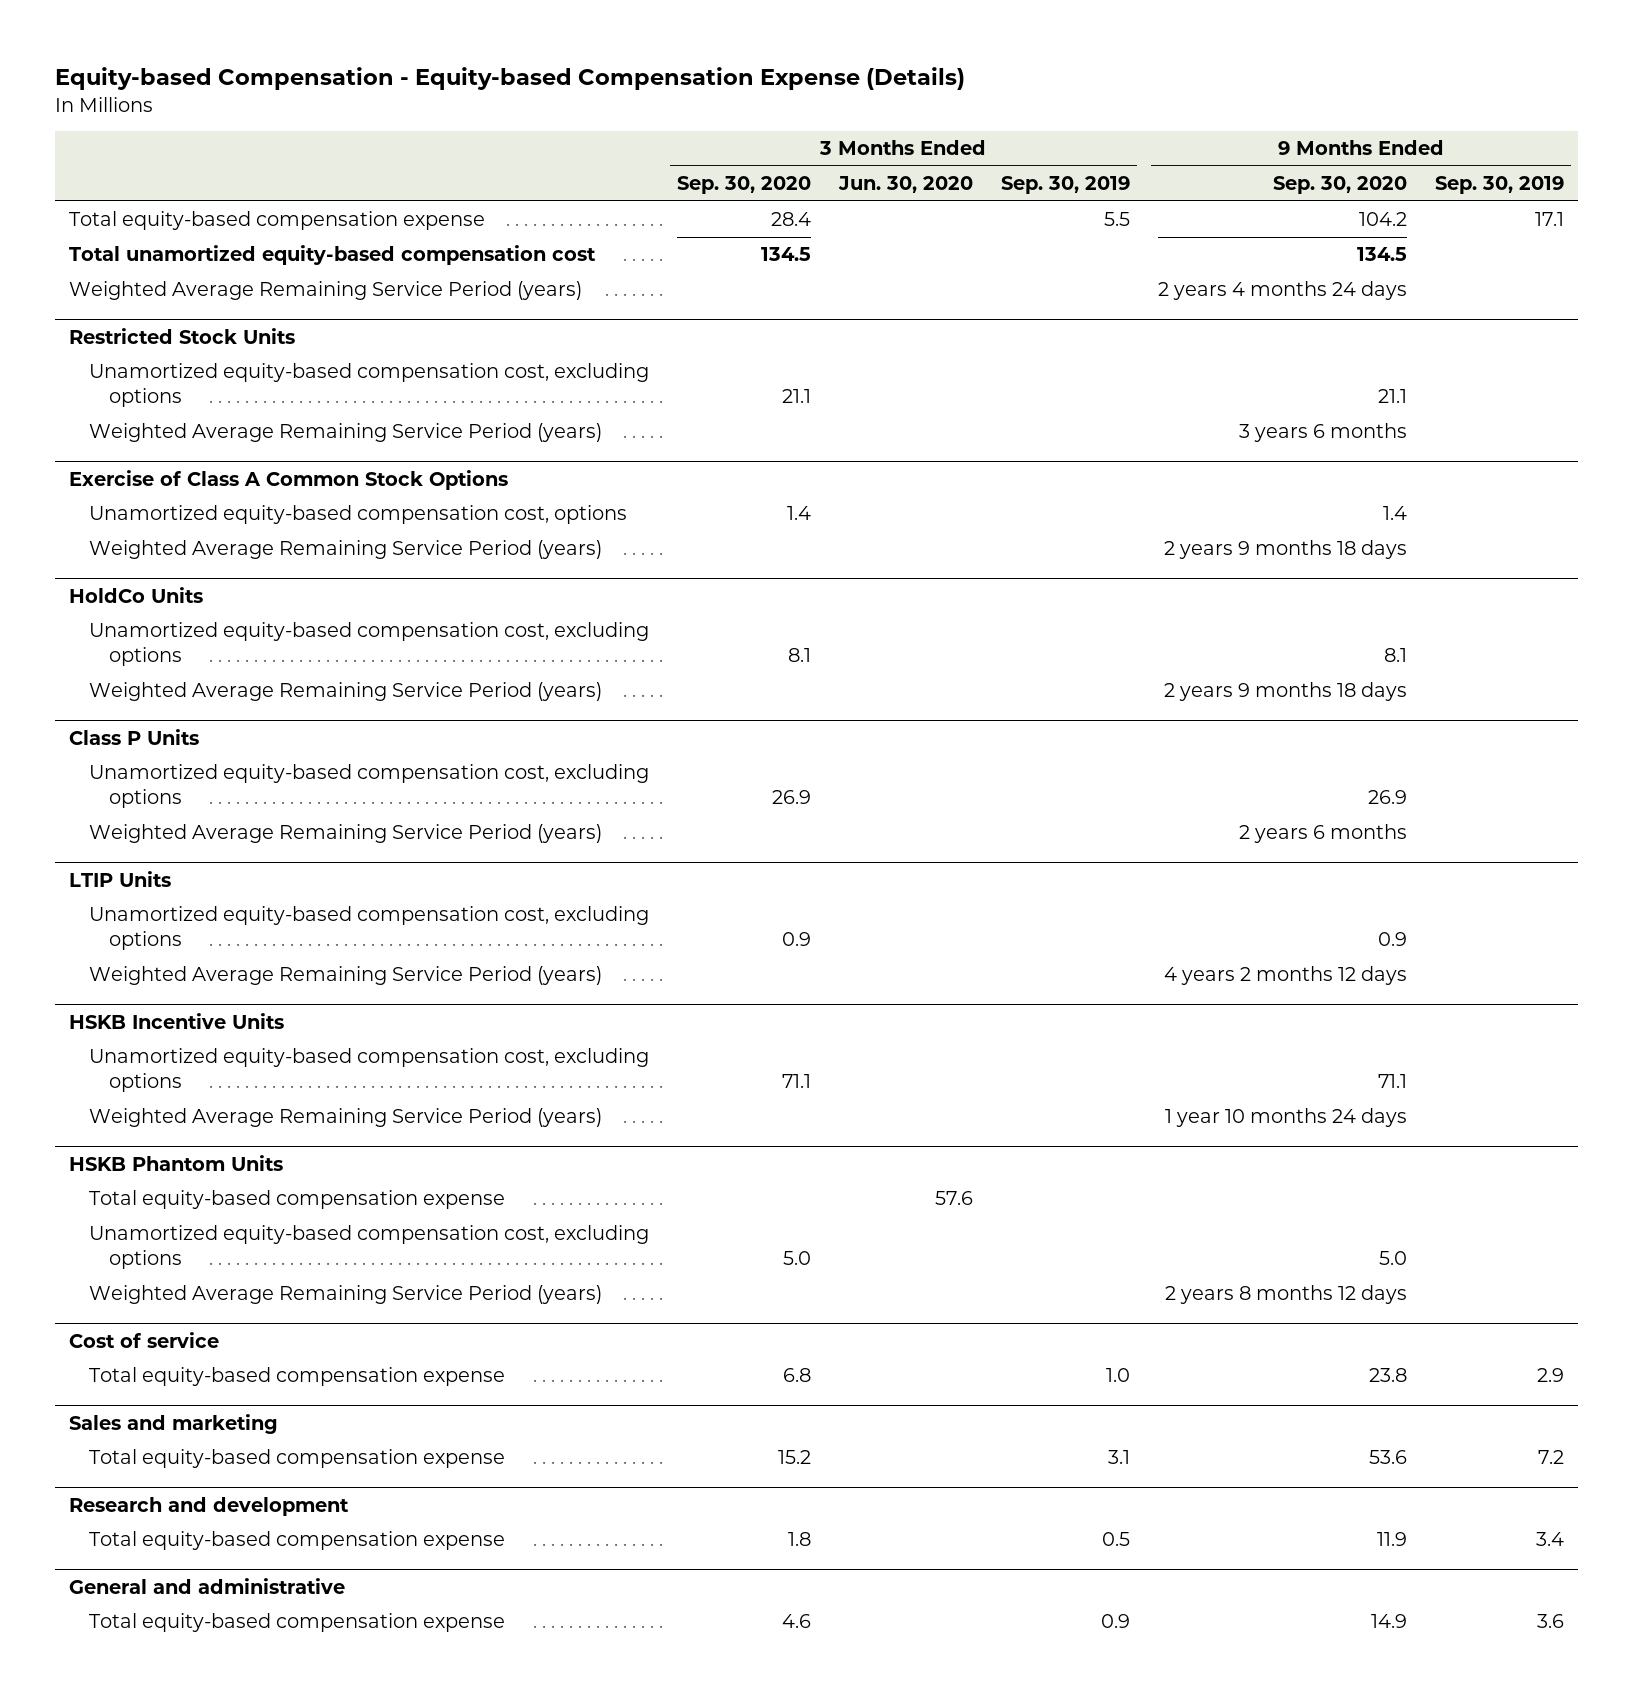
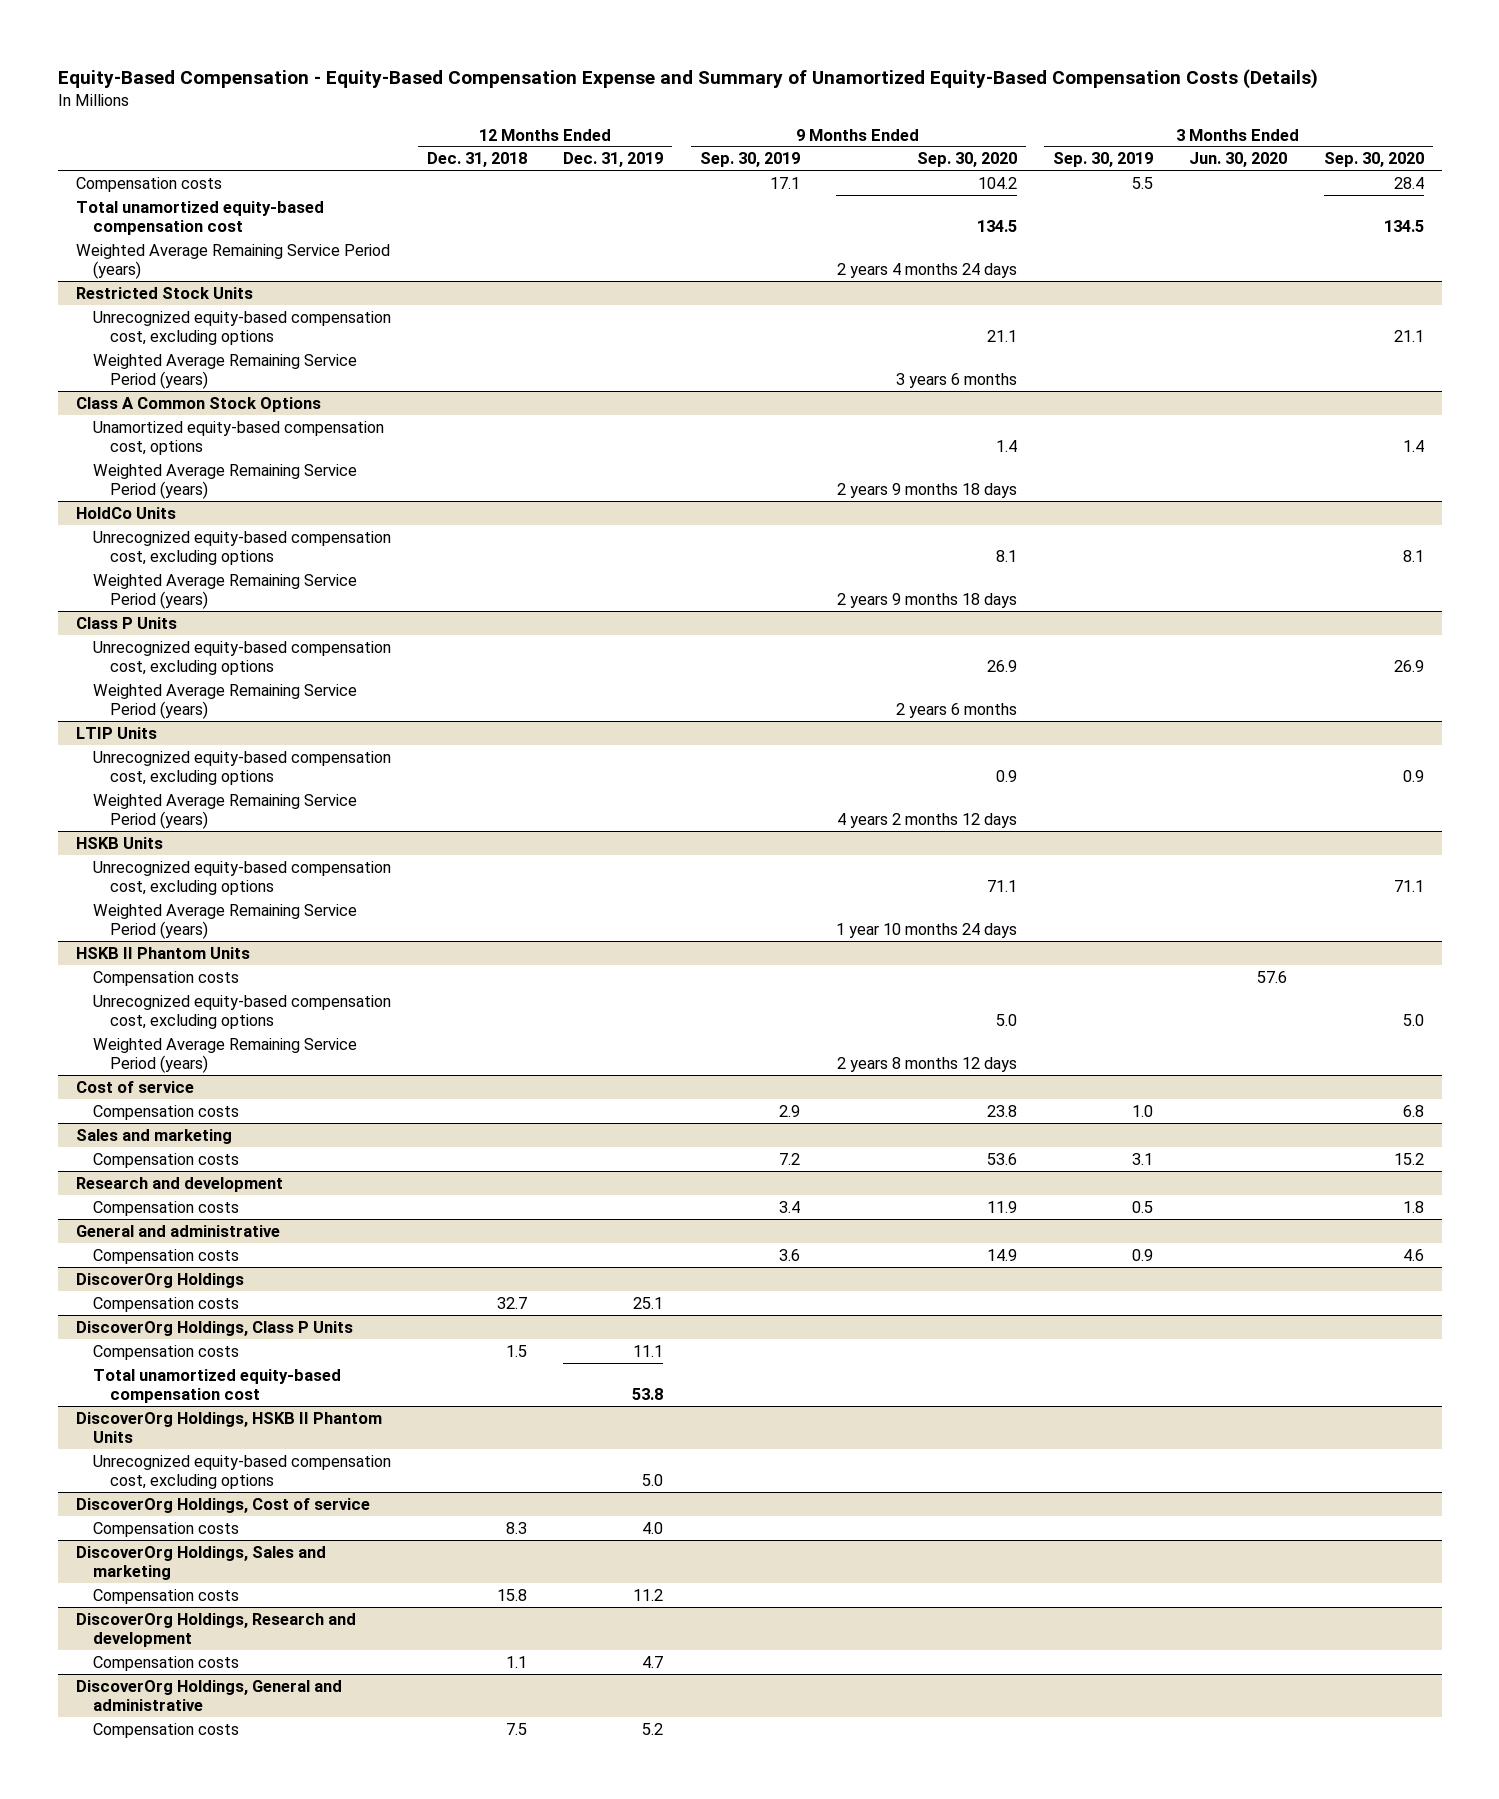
- Equity-based Compensation - Equity-based Compensation Expense (Details)
+ Equity-Based Compensation - Equity-Based Compensation Expense and Summary of Unamortized Equity-Based Compensation Costs (Details)
- | 3 Months Ended Sep. 30, 2020 | 3 Months Ended Jun. 30, 2020 | 3 Months Ended Sep. 30, 2019 | 9 Months Ended Sep. 30, 2020 | 9 Months Ended Sep. 30, 2019
+ | 12 Months Ended Dec. 31, 2018 | 12 Months Ended Dec. 31, 2019 | 9 Months Ended Sep. 30, 2019 | 9 Months Ended Sep. 30, 2020 | 3 Months Ended Sep. 30, 2019 | 3 Months Ended Jun. 30, 2020 | 3 Months Ended Sep. 30, 2020
- Total equity-based compensation expense | 28.4 | | 5.5 | 104.2 | 17.1
+ Compensation costs | | | 17.1 | 104.2 | 5.5 | | 28.4
@ Restricted Stock Units
- Unamortized equity-based compensation cost, excluding options | 21.1 | | | 21.1 |
+ Unrecognized equity-based compensation cost, excluding options | | | | 21.1 | | | 21.1
- Exercise of Class A Common Stock Options
+ Class A Common Stock Options
@ HoldCo Units
- Unamortized equity-based compensation cost, excluding options | 8.1 | | | 8.1 |
+ Unrecognized equity-based compensation cost, excluding options | | | | 8.1 | | | 8.1
@ Class P Units
- Unamortized equity-based compensation cost, excluding options | 26.9 | | | 26.9 |
+ Unrecognized equity-based compensation cost, excluding options | | | | 26.9 | | | 26.9
@ LTIP Units
- Unamortized equity-based compensation cost, excluding options | 0.9 | | | 0.9 |
+ Unrecognized equity-based compensation cost, excluding options | | | | 0.9 | | | 0.9
- HSKB Incentive Units
- Unamortized equity-based compensation cost, excluding options | 71.1 | | | 71.1 |
+ HSKB Units
+ Unrecognized equity-based compensation cost, excluding options | | | | 71.1 | | | 71.1
- HSKB Phantom Units
- Total equity-based compensation expense | | 57.6 | | |
- Unamortized equity-based compensation cost, excluding options | 5.0 | | | 5.0 |
+ HSKB II Phantom Units
+ Compensation costs | | | | | | 57.6 |
+ Unrecognized equity-based compensation cost, excluding options | | | | 5.0 | | | 5.0
@ Cost of service
- Total equity-based compensation expense | 6.8 | | 1.0 | 23.8 | 2.9
+ Compensation costs | | | 2.9 | 23.8 | 1.0 | | 6.8
@ Sales and marketing
- Total equity-based compensation expense | 15.2 | | 3.1 | 53.6 | 7.2
+ Compensation costs | | | 7.2 | 53.6 | 3.1 | | 15.2
@ Research and development
- Total equity-based compensation expense | 1.8 | | 0.5 | 11.9 | 3.4
+ Compensation costs | | | 3.4 | 11.9 | 0.5 | | 1.8
@ General and administrative
- Total equity-based compensation expense | 4.6 | | 0.9 | 14.9 | 3.6
+ Compensation costs | | | 3.6 | 14.9 | 0.9 | | 4.6
+ DiscoverOrg Holdings
+ Compensation costs | 32.7 | 25.1 | | | | |
+ DiscoverOrg Holdings, Class P Units
+ Compensation costs | 1.5 | 11.1 | | | | |
+ Total unamortized equity-based compensation cost | | 53.8 | | | | |
+ DiscoverOrg Holdings, HSKB II Phantom Units
+ Unrecognized equity-based compensation cost, excluding options | | 5.0 | | | | |
+ DiscoverOrg Holdings, Cost of service
+ Compensation costs | 8.3 | 4.0 | | | | |
+ DiscoverOrg Holdings, Sales and marketing
+ Compensation costs | 15.8 | 11.2 | | | | |
+ DiscoverOrg Holdings, Research and development
+ Compensation costs | 1.1 | 4.7 | | | | |
+ DiscoverOrg Holdings, General and administrative
+ Compensation costs | 7.5 | 5.2 | | | | |

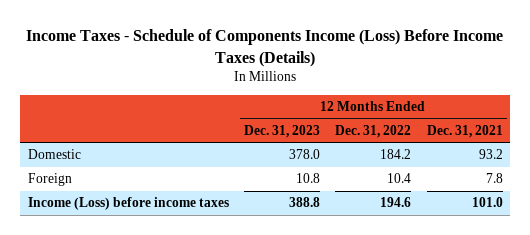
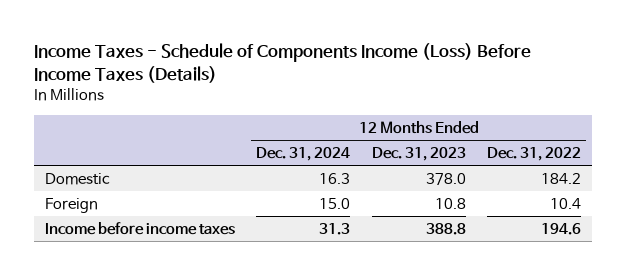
- | 12 Months Ended Dec. 31, 2023 | 12 Months Ended Dec. 31, 2022 | 12 Months Ended Dec. 31, 2021
+ | 12 Months Ended Dec. 31, 2024 | 12 Months Ended Dec. 31, 2023 | 12 Months Ended Dec. 31, 2022
- Income (Loss) before income taxes | 388.8 | 194.6 | 101.0
+ Income before income taxes | 31.3 | 388.8 | 194.6

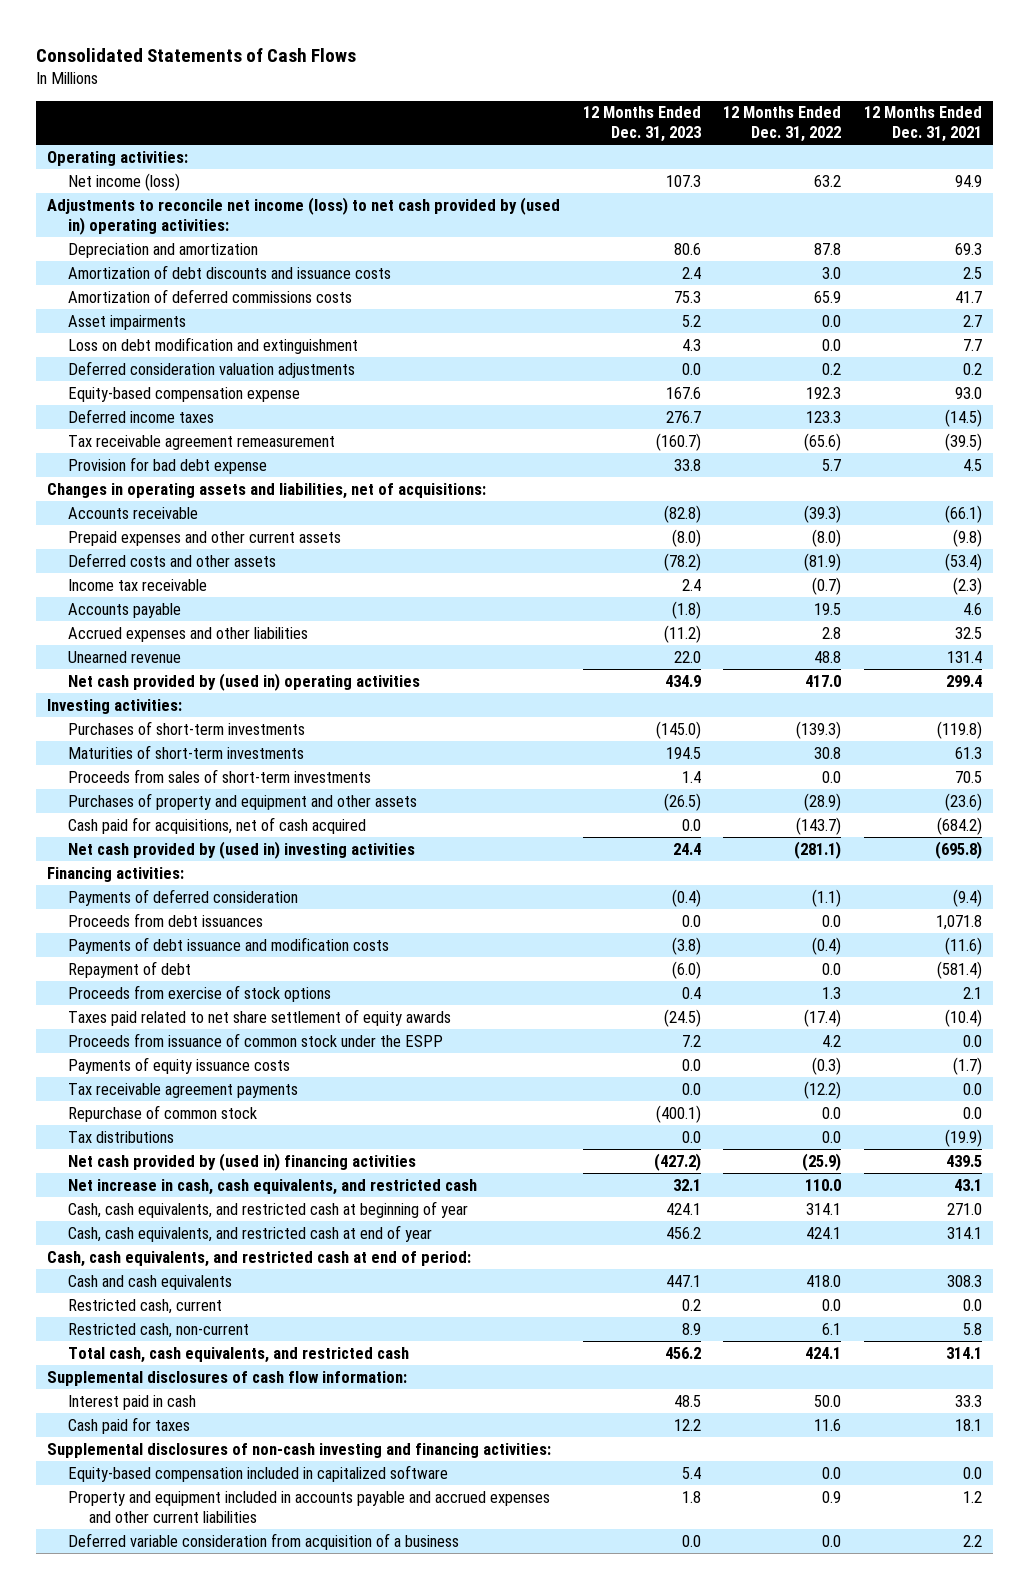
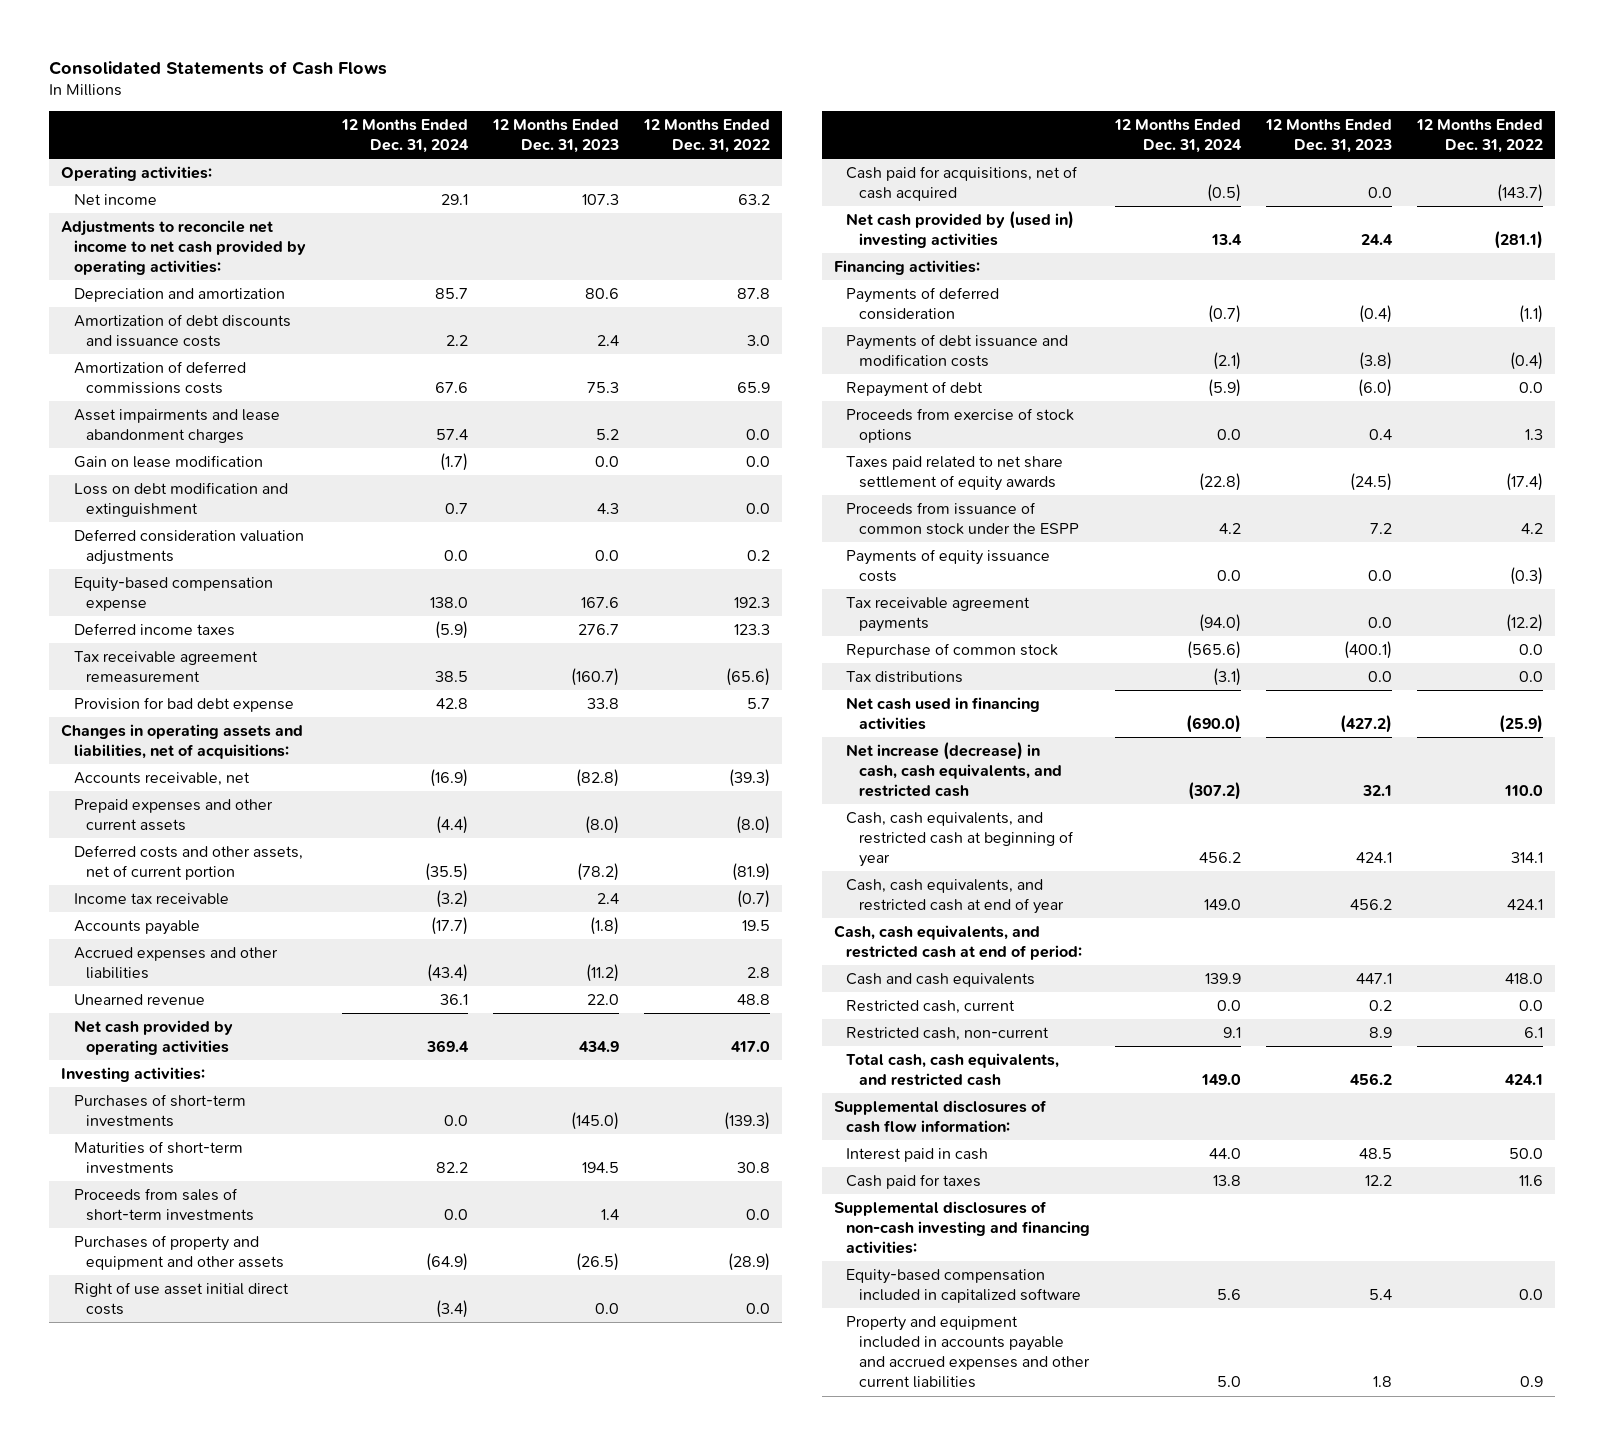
- | 12 Months Ended Dec. 31, 2023 | 12 Months Ended Dec. 31, 2022 | 12 Months Ended Dec. 31, 2021
+ | 12 Months Ended Dec. 31, 2024 | 12 Months Ended Dec. 31, 2023 | 12 Months Ended Dec. 31, 2022
- Net income (loss) | 107.3 | 63.2 | 94.9
- Adjustments to reconcile net income (loss) to net cash provided by (used in) operating activities:
+ Net income | 29.1 | 107.3 | 63.2
+ Adjustments to reconcile net income to net cash provided by operating activities:
- Asset impairments | 5.2 | 0.0 | 2.7
+ Asset impairments and lease abandonment charges | 57.4 | 5.2 | 0.0
+ Gain on lease modification | (1.7) | 0.0 | 0.0
- Accounts receivable | (82.8) | (39.3) | (66.1)
+ Accounts receivable, net | (16.9) | (82.8) | (39.3)
- Deferred costs and other assets | (78.2) | (81.9) | (53.4)
+ Deferred costs and other assets, net of current portion | (35.5) | (78.2) | (81.9)
- Net cash provided by (used in) operating activities | 434.9 | 417.0 | 299.4
+ Net cash provided by operating activities | 369.4 | 434.9 | 417.0
+ Right of use asset initial direct costs | (3.4) | 0.0 | 0.0
- Proceeds from debt issuances | 0.0 | 0.0 | 1,071.8
- Net cash provided by (used in) financing activities | (427.2) | (25.9) | 439.5
- Net increase in cash, cash equivalents, and restricted cash | 32.1 | 110.0 | 43.1
+ Net cash used in financing activities | (690.0) | (427.2) | (25.9)
+ Net increase (decrease) in cash, cash equivalents, and restricted cash | (307.2) | 32.1 | 110.0
- Deferred variable consideration from acquisition of a business | 0.0 | 0.0 | 2.2

